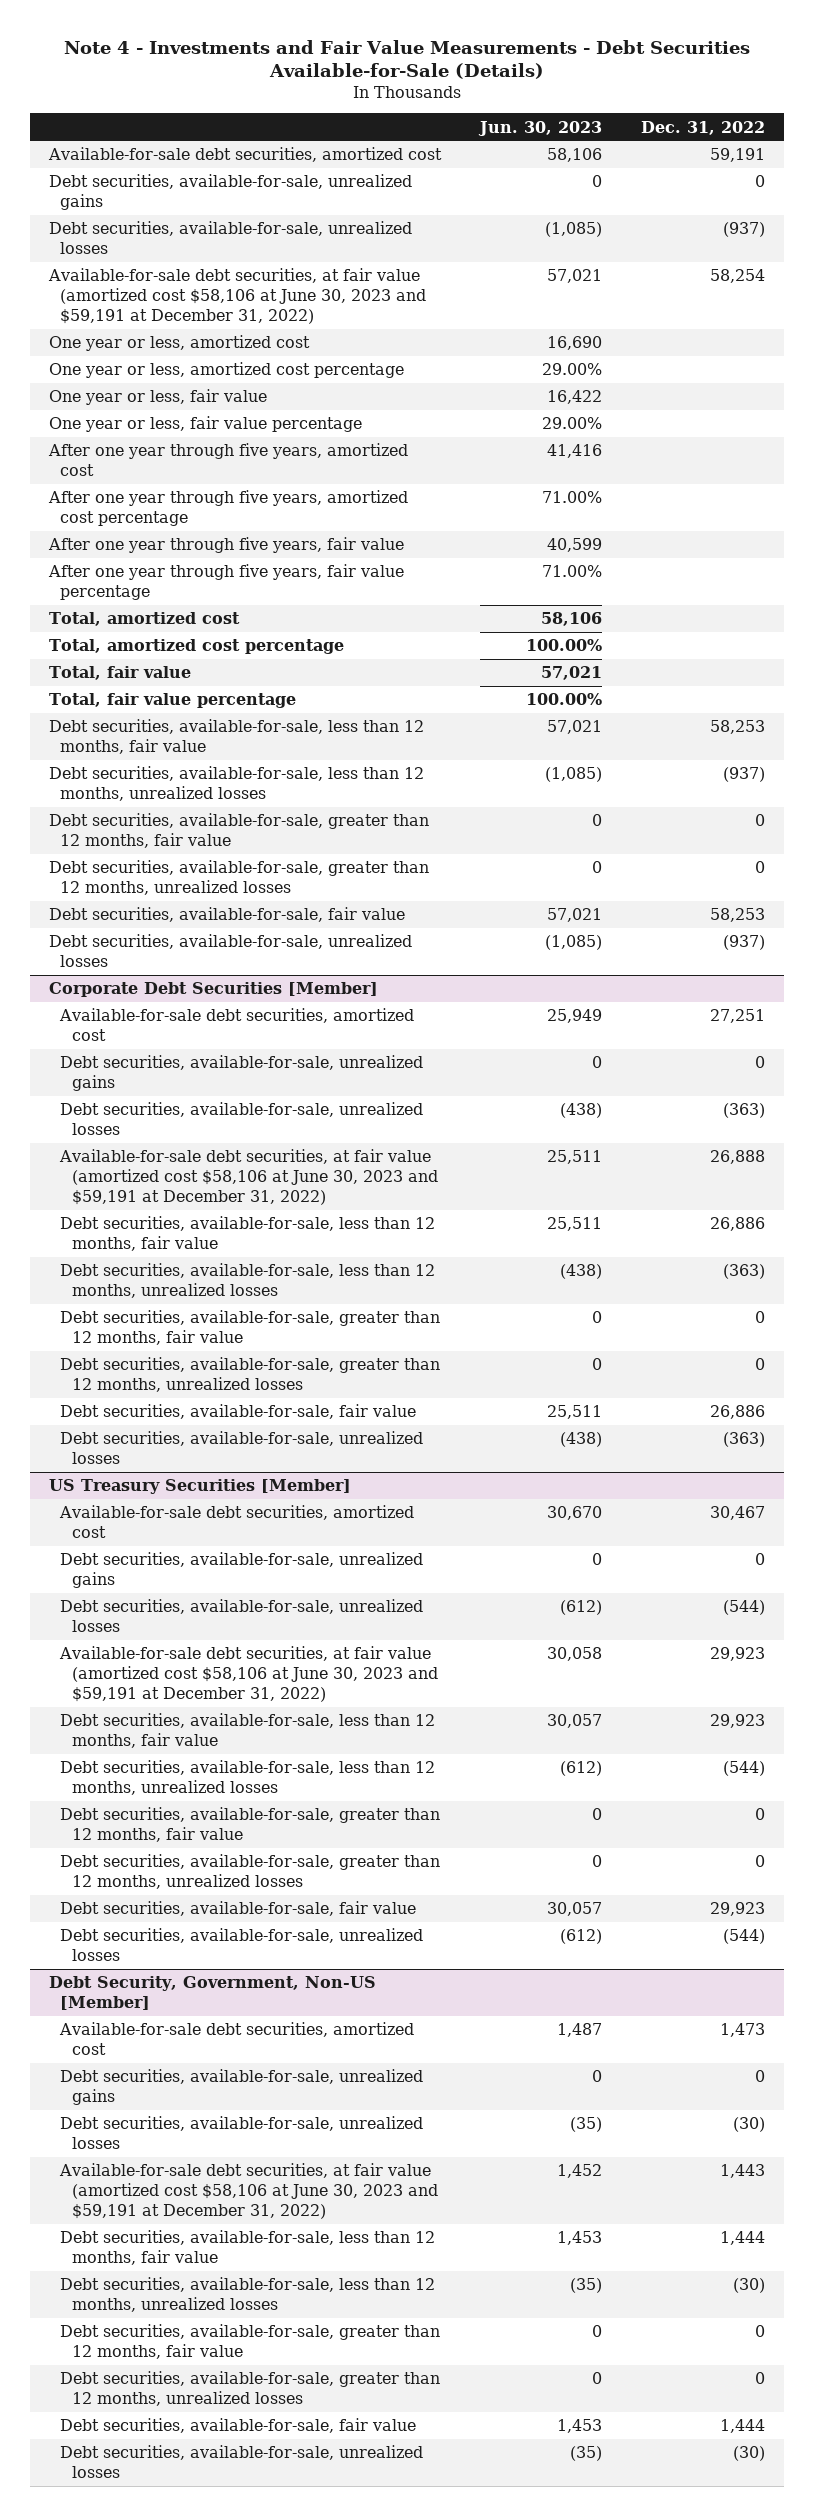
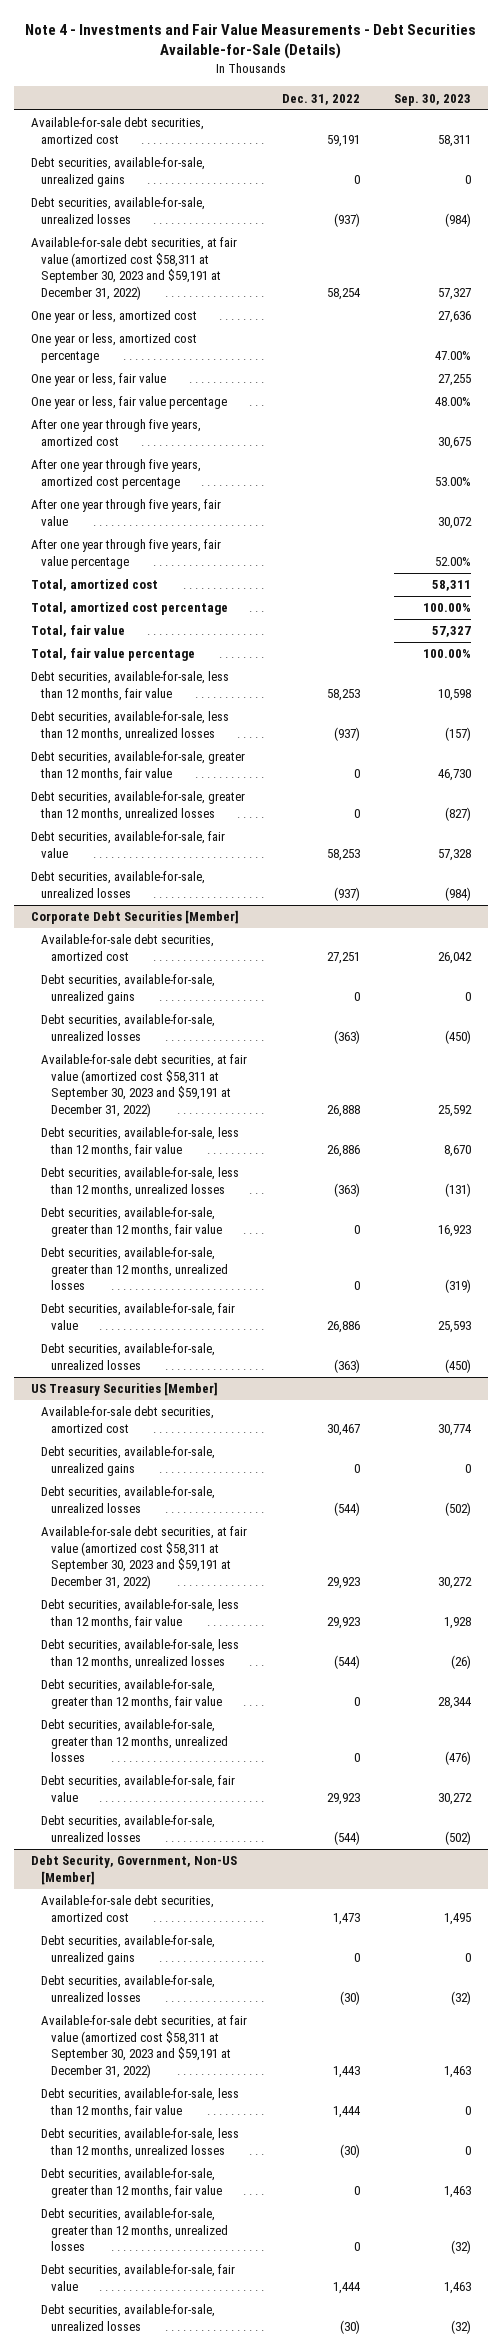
- | Jun. 30, 2023 | Dec. 31, 2022
+ | Dec. 31, 2022 | Sep. 30, 2023
- Available-for-sale debt securities, at fair value (amortized cost $58,106 at June 30, 2023 and $59,191 at December 31, 2022) | 57,021 | 58,254
+ Available-for-sale debt securities, at fair value (amortized cost $58,311 at September 30, 2023 and $59,191 at December 31, 2022) | 58,254 | 57,327
@ Corporate Debt Securities [Member]
- Available-for-sale debt securities, at fair value (amortized cost $58,106 at June 30, 2023 and $59,191 at December 31, 2022) | 25,511 | 26,888
+ Available-for-sale debt securities, at fair value (amortized cost $58,311 at September 30, 2023 and $59,191 at December 31, 2022) | 26,888 | 25,592
@ US Treasury Securities [Member]
- Available-for-sale debt securities, at fair value (amortized cost $58,106 at June 30, 2023 and $59,191 at December 31, 2022) | 30,058 | 29,923
+ Available-for-sale debt securities, at fair value (amortized cost $58,311 at September 30, 2023 and $59,191 at December 31, 2022) | 29,923 | 30,272
@ Debt Security, Government, Non-US [Member]
- Available-for-sale debt securities, at fair value (amortized cost $58,106 at June 30, 2023 and $59,191 at December 31, 2022) | 1,452 | 1,443
+ Available-for-sale debt securities, at fair value (amortized cost $58,311 at September 30, 2023 and $59,191 at December 31, 2022) | 1,443 | 1,463

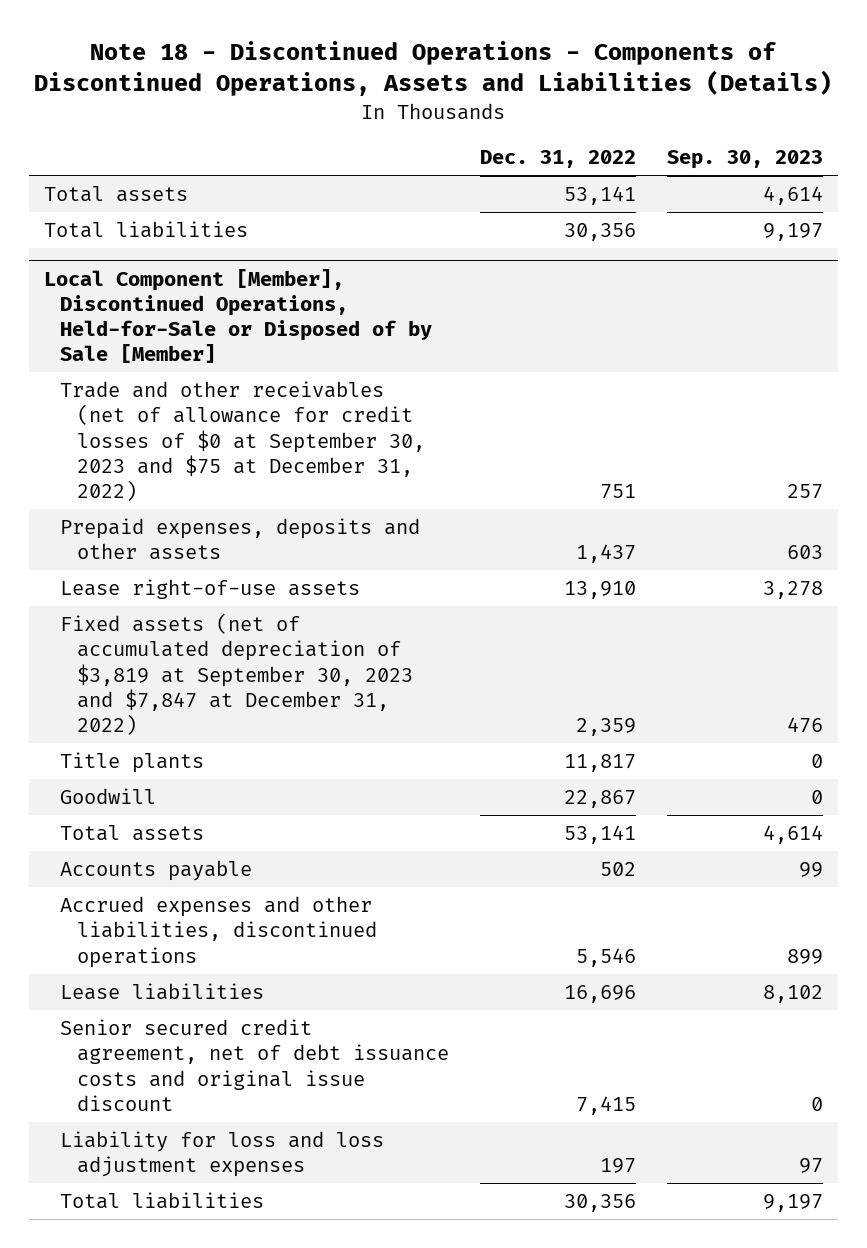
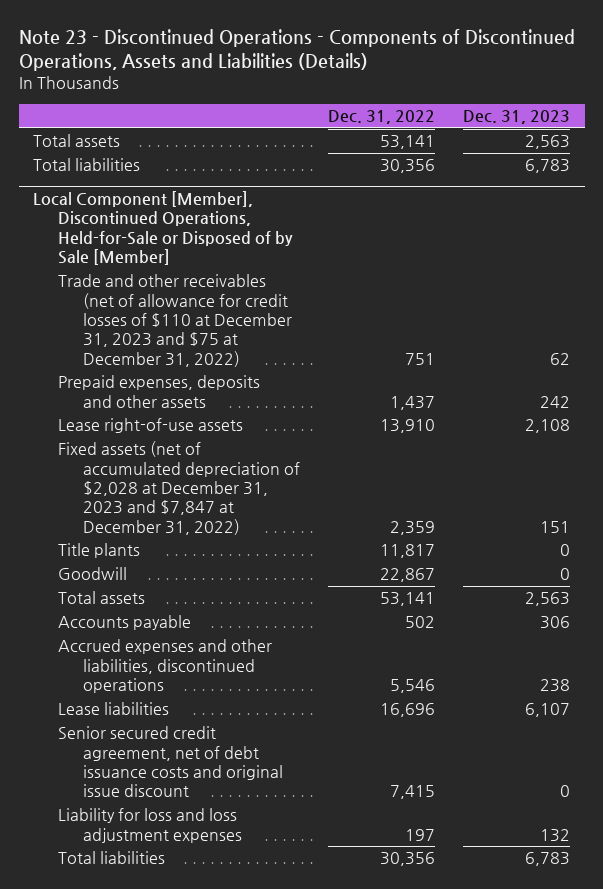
- Note 18 - Discontinued Operations - Components of Discontinued Operations, Assets and Liabilities (Details)
+ Note 23 - Discontinued Operations - Components of Discontinued Operations, Assets and Liabilities (Details)
- | Dec. 31, 2022 | Sep. 30, 2023
+ | Dec. 31, 2022 | Dec. 31, 2023
@ Local Component [Member], Discontinued Operations, Held-for-Sale or Disposed of by Sale [Member]
- Trade and other receivables (net of allowance for credit losses of $0 at September 30, 2023 and $75 at December 31, 2022) | 751 | 257
+ Trade and other receivables (net of allowance for credit losses of $110 at December 31, 2023 and $75 at December 31, 2022) | 751 | 62
- Fixed assets (net of accumulated depreciation of $3,819 at September 30, 2023 and $7,847 at December 31, 2022) | 2,359 | 476
+ Fixed assets (net of accumulated depreciation of $2,028 at December 31, 2023 and $7,847 at December 31, 2022) | 2,359 | 151

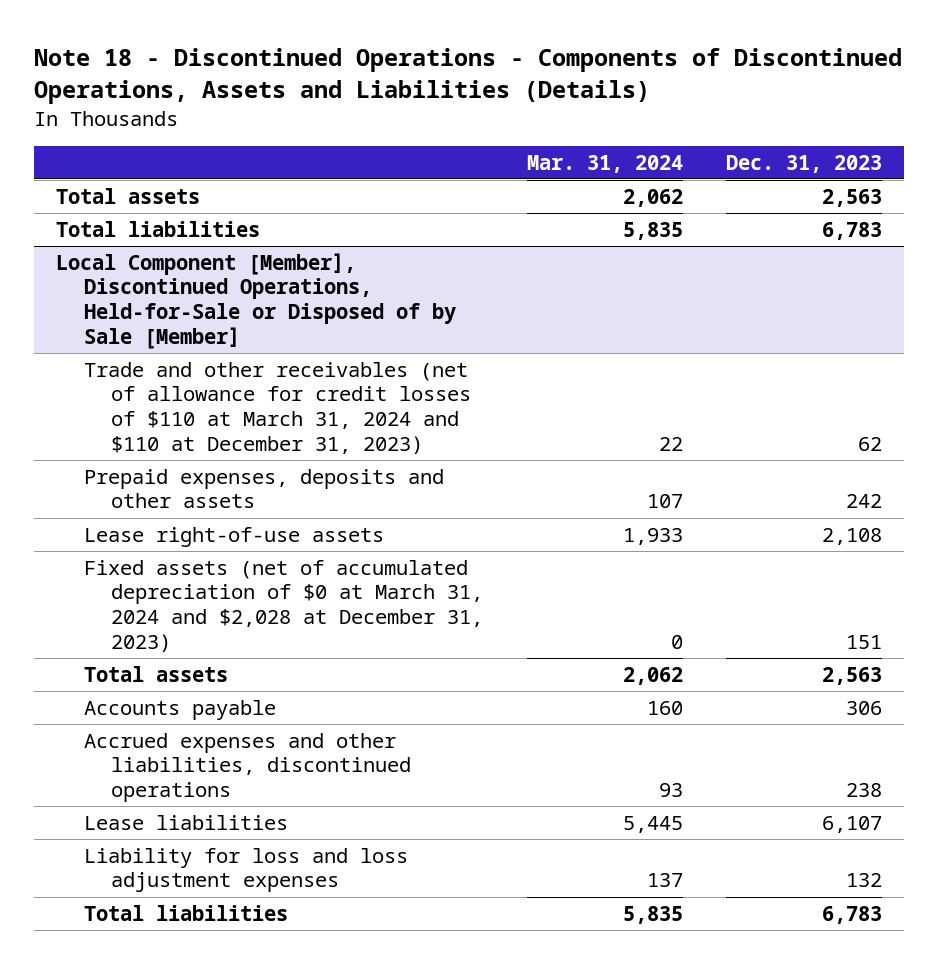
- Note 23 - Discontinued Operations - Components of Discontinued Operations, Assets and Liabilities (Details)
+ Note 18 - Discontinued Operations - Components of Discontinued Operations, Assets and Liabilities (Details)
- | Dec. 31, 2022 | Dec. 31, 2023
+ | Mar. 31, 2024 | Dec. 31, 2023
@ Local Component [Member], Discontinued Operations, Held-for-Sale or Disposed of by Sale [Member]
- Trade and other receivables (net of allowance for credit losses of $110 at December 31, 2023 and $75 at December 31, 2022) | 751 | 62
+ Trade and other receivables (net of allowance for credit losses of $110 at March 31, 2024 and $110 at December 31, 2023) | 22 | 62
- Fixed assets (net of accumulated depreciation of $2,028 at December 31, 2023 and $7,847 at December 31, 2022) | 2,359 | 151
- Title plants | 11,817 | 0
- Goodwill | 22,867 | 0
+ Fixed assets (net of accumulated depreciation of $0 at March 31, 2024 and $2,028 at December 31, 2023) | 0 | 151
- Senior secured credit agreement, net of debt issuance costs and original issue discount | 7,415 | 0

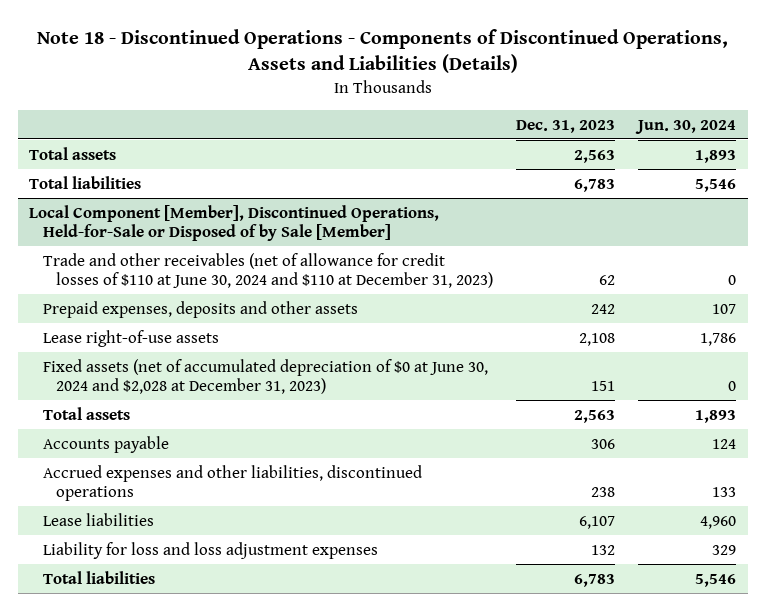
- | Mar. 31, 2024 | Dec. 31, 2023
+ | Dec. 31, 2023 | Jun. 30, 2024
@ Local Component [Member], Discontinued Operations, Held-for-Sale or Disposed of by Sale [Member]
- Trade and other receivables (net of allowance for credit losses of $110 at March 31, 2024 and $110 at December 31, 2023) | 22 | 62
+ Trade and other receivables (net of allowance for credit losses of $110 at June 30, 2024 and $110 at December 31, 2023) | 62 | 0
- Fixed assets (net of accumulated depreciation of $0 at March 31, 2024 and $2,028 at December 31, 2023) | 0 | 151
+ Fixed assets (net of accumulated depreciation of $0 at June 30, 2024 and $2,028 at December 31, 2023) | 151 | 0

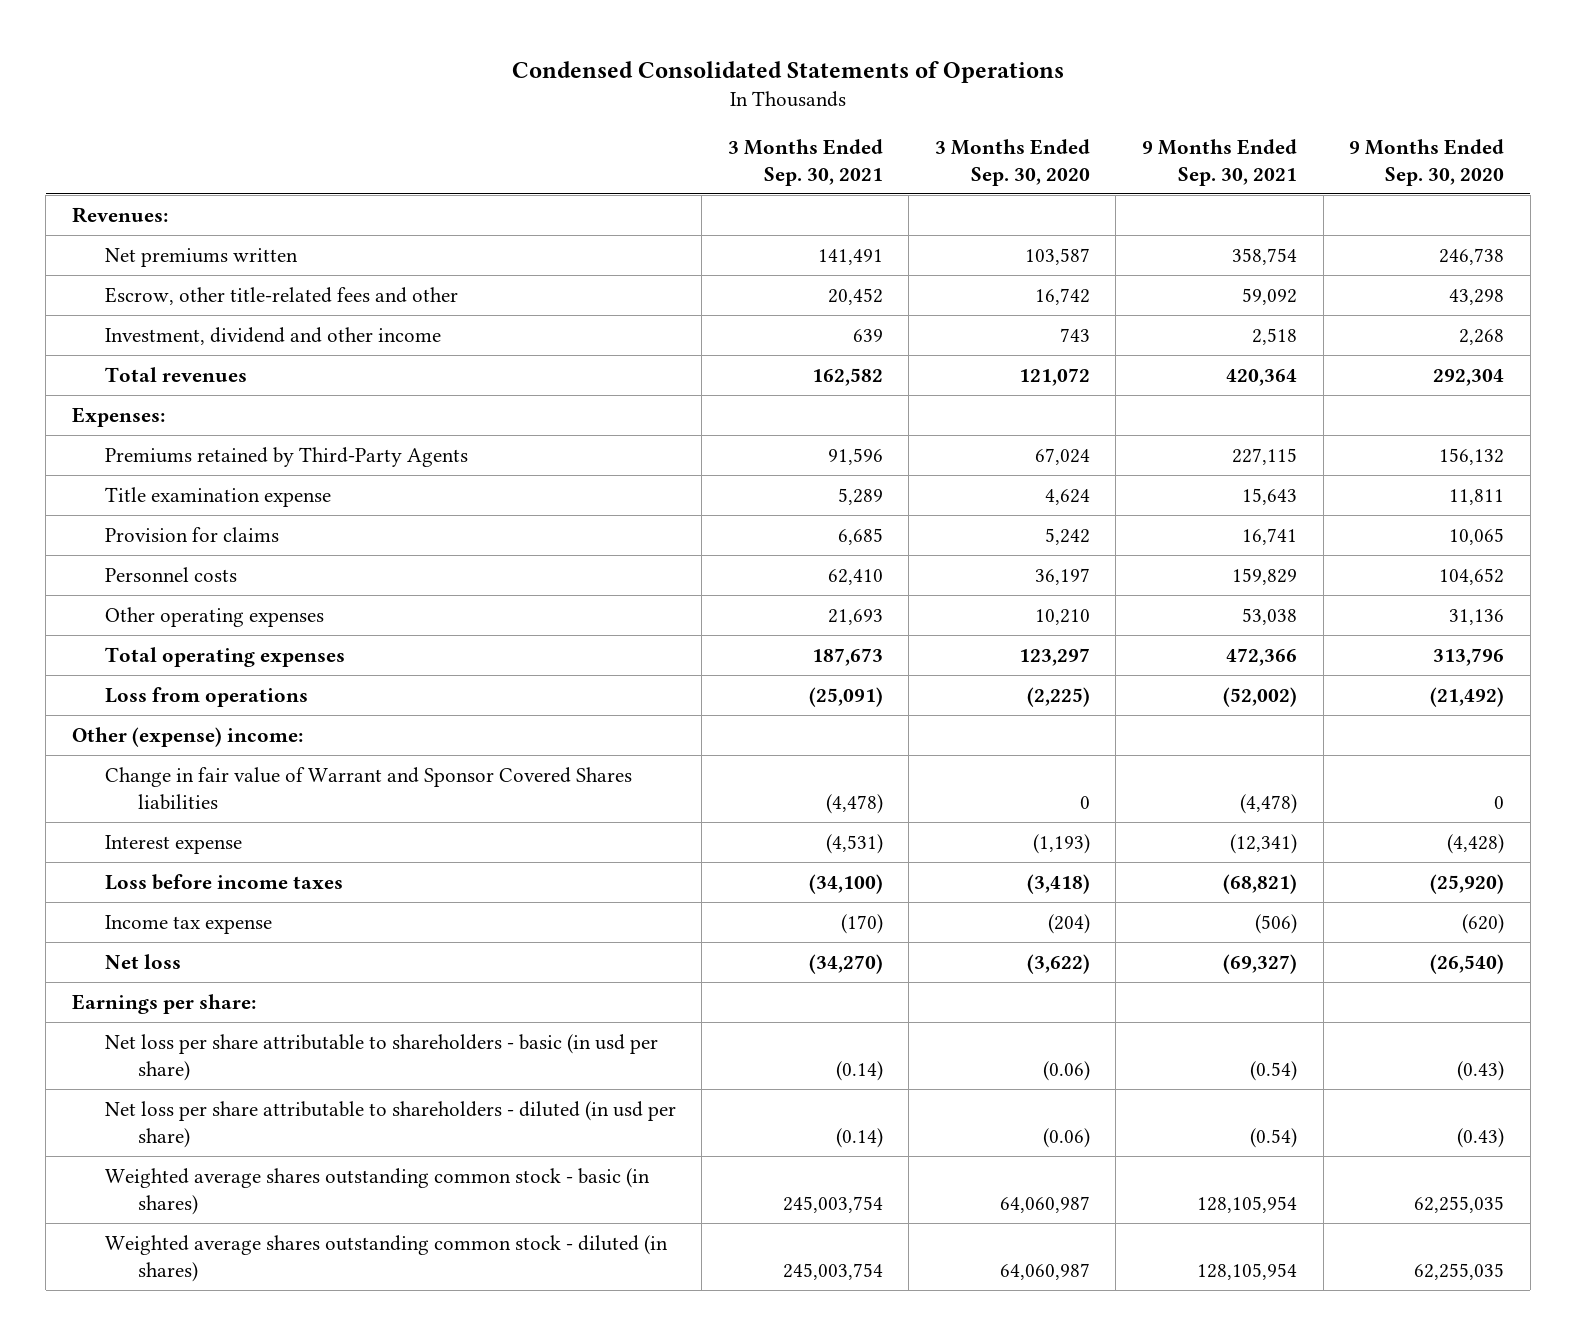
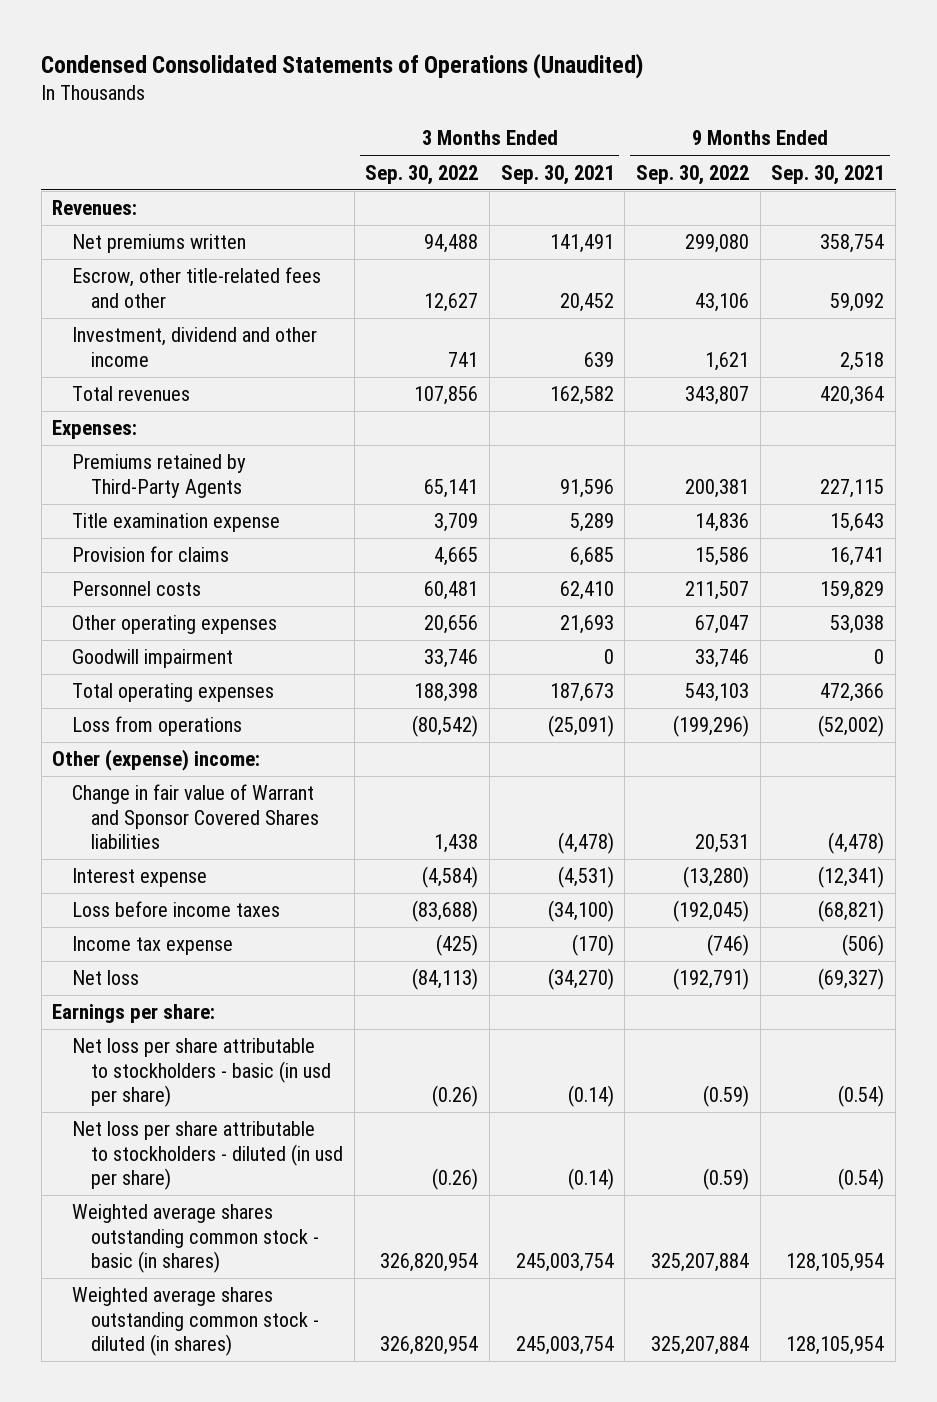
- Condensed Consolidated Statements of Operations
+ Condensed Consolidated Statements of Operations (Unaudited)
- | 3 Months Ended Sep. 30, 2021 | 3 Months Ended Sep. 30, 2020 | 9 Months Ended Sep. 30, 2021 | 9 Months Ended Sep. 30, 2020
+ | 3 Months Ended Sep. 30, 2022 | 3 Months Ended Sep. 30, 2021 | 9 Months Ended Sep. 30, 2022 | 9 Months Ended Sep. 30, 2021
+ Goodwill impairment | 33,746 | 0 | 33,746 | 0
- Net loss per share attributable to shareholders - basic (in usd per share) | (0.14) | (0.06) | (0.54) | (0.43)
- Net loss per share attributable to shareholders - diluted (in usd per share) | (0.14) | (0.06) | (0.54) | (0.43)
+ Net loss per share attributable to stockholders - basic (in usd per share) | (0.26) | (0.14) | (0.59) | (0.54)
+ Net loss per share attributable to stockholders - diluted (in usd per share) | (0.26) | (0.14) | (0.59) | (0.54)

